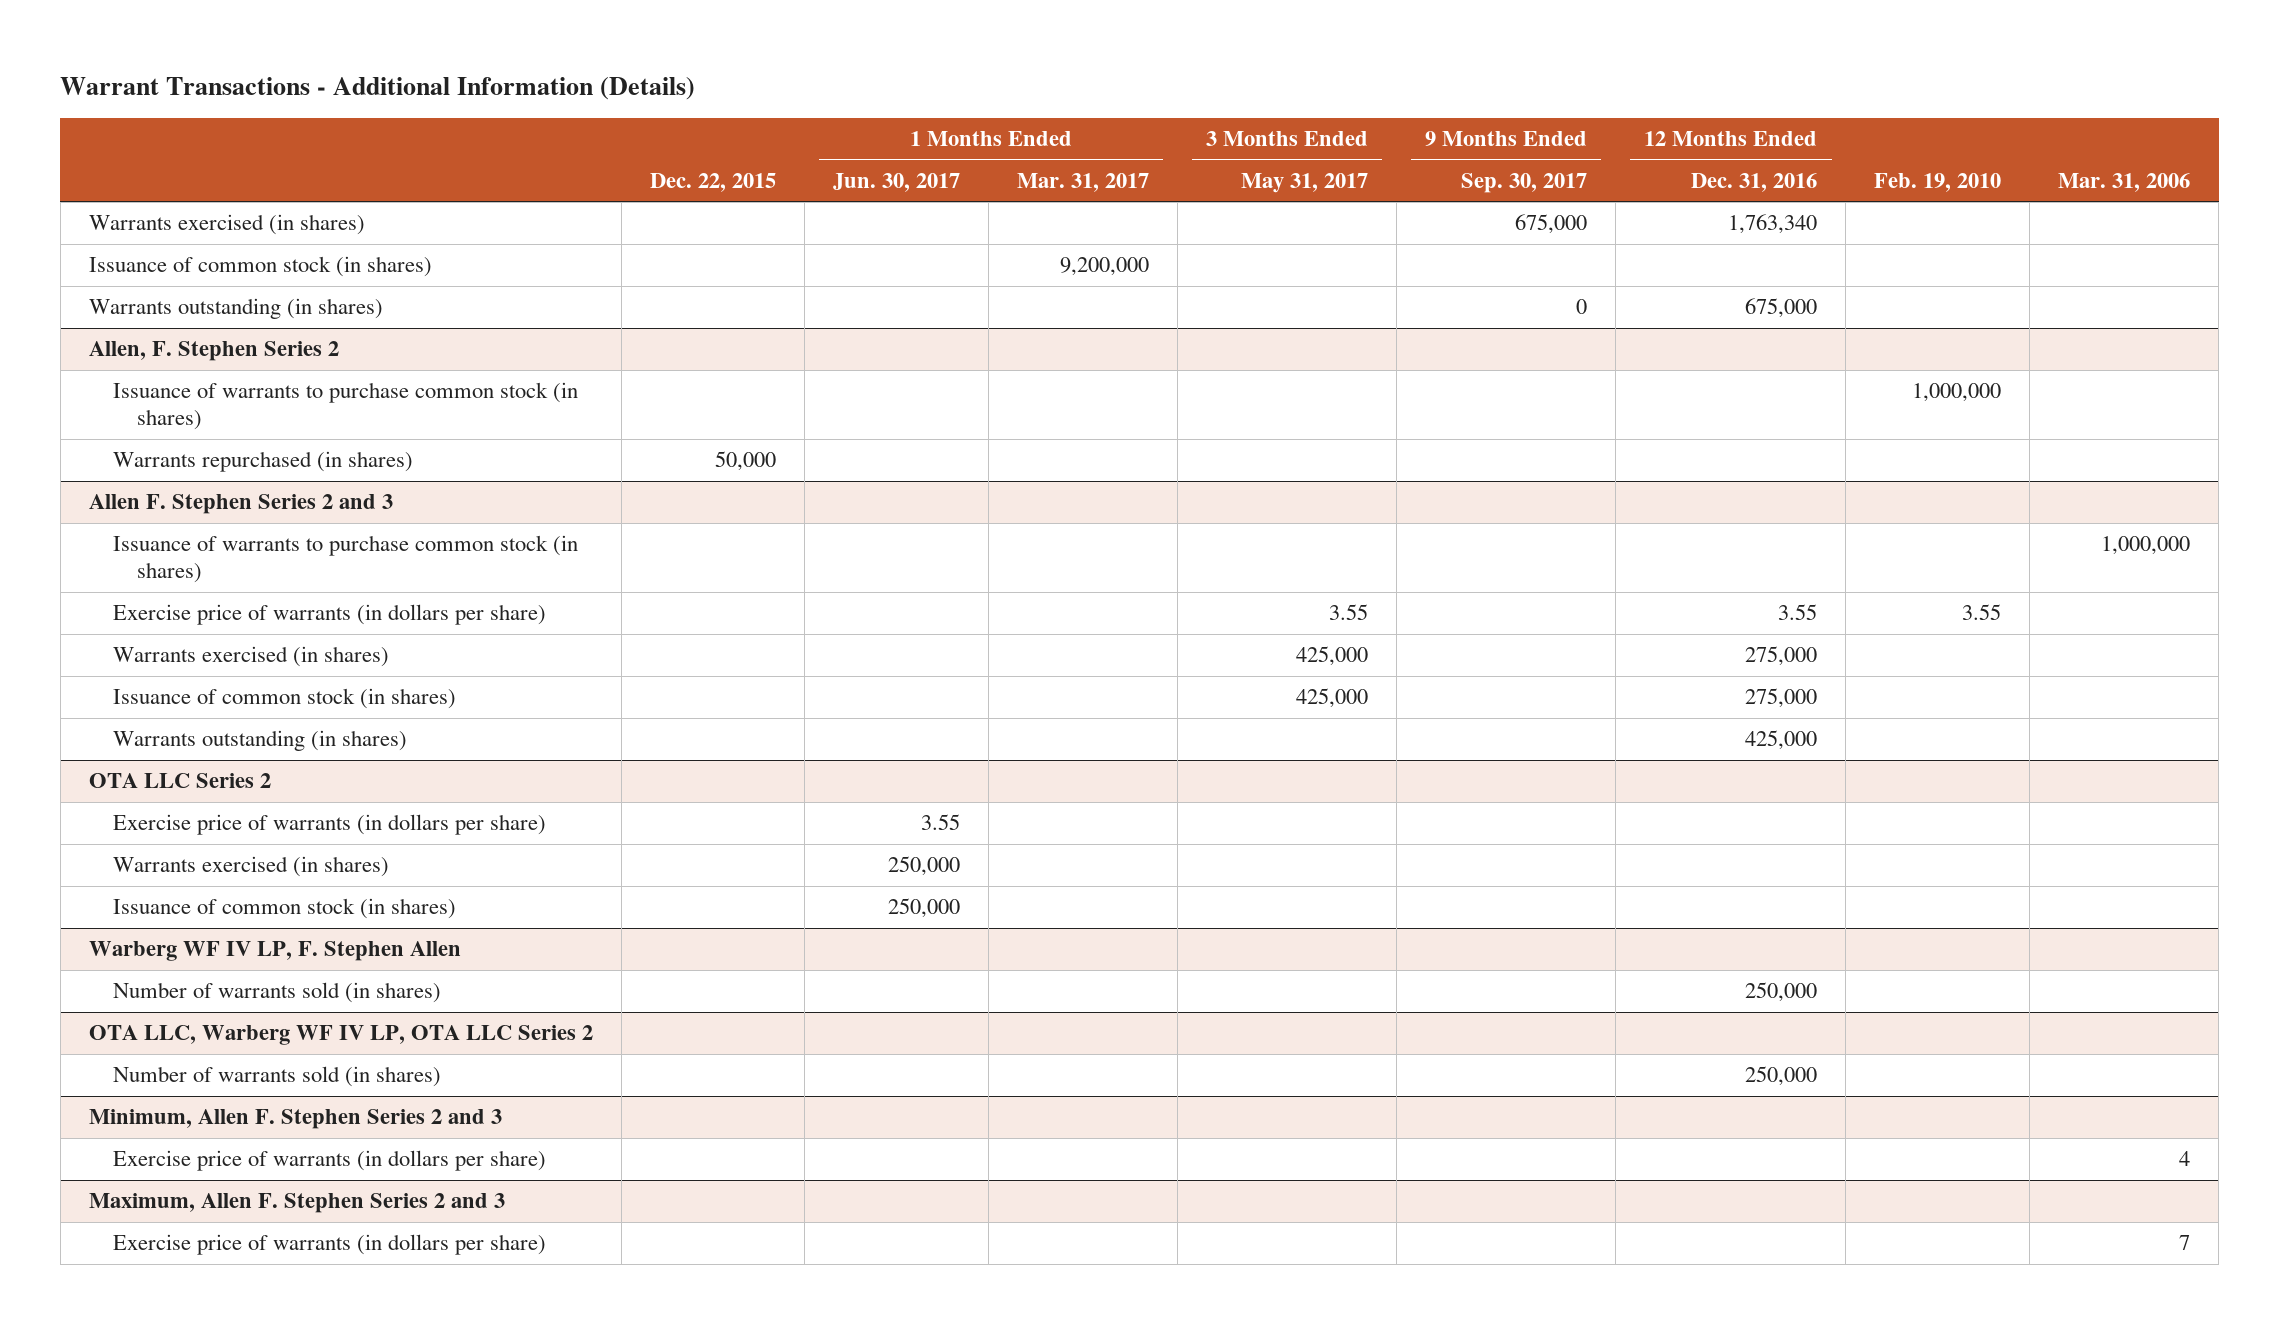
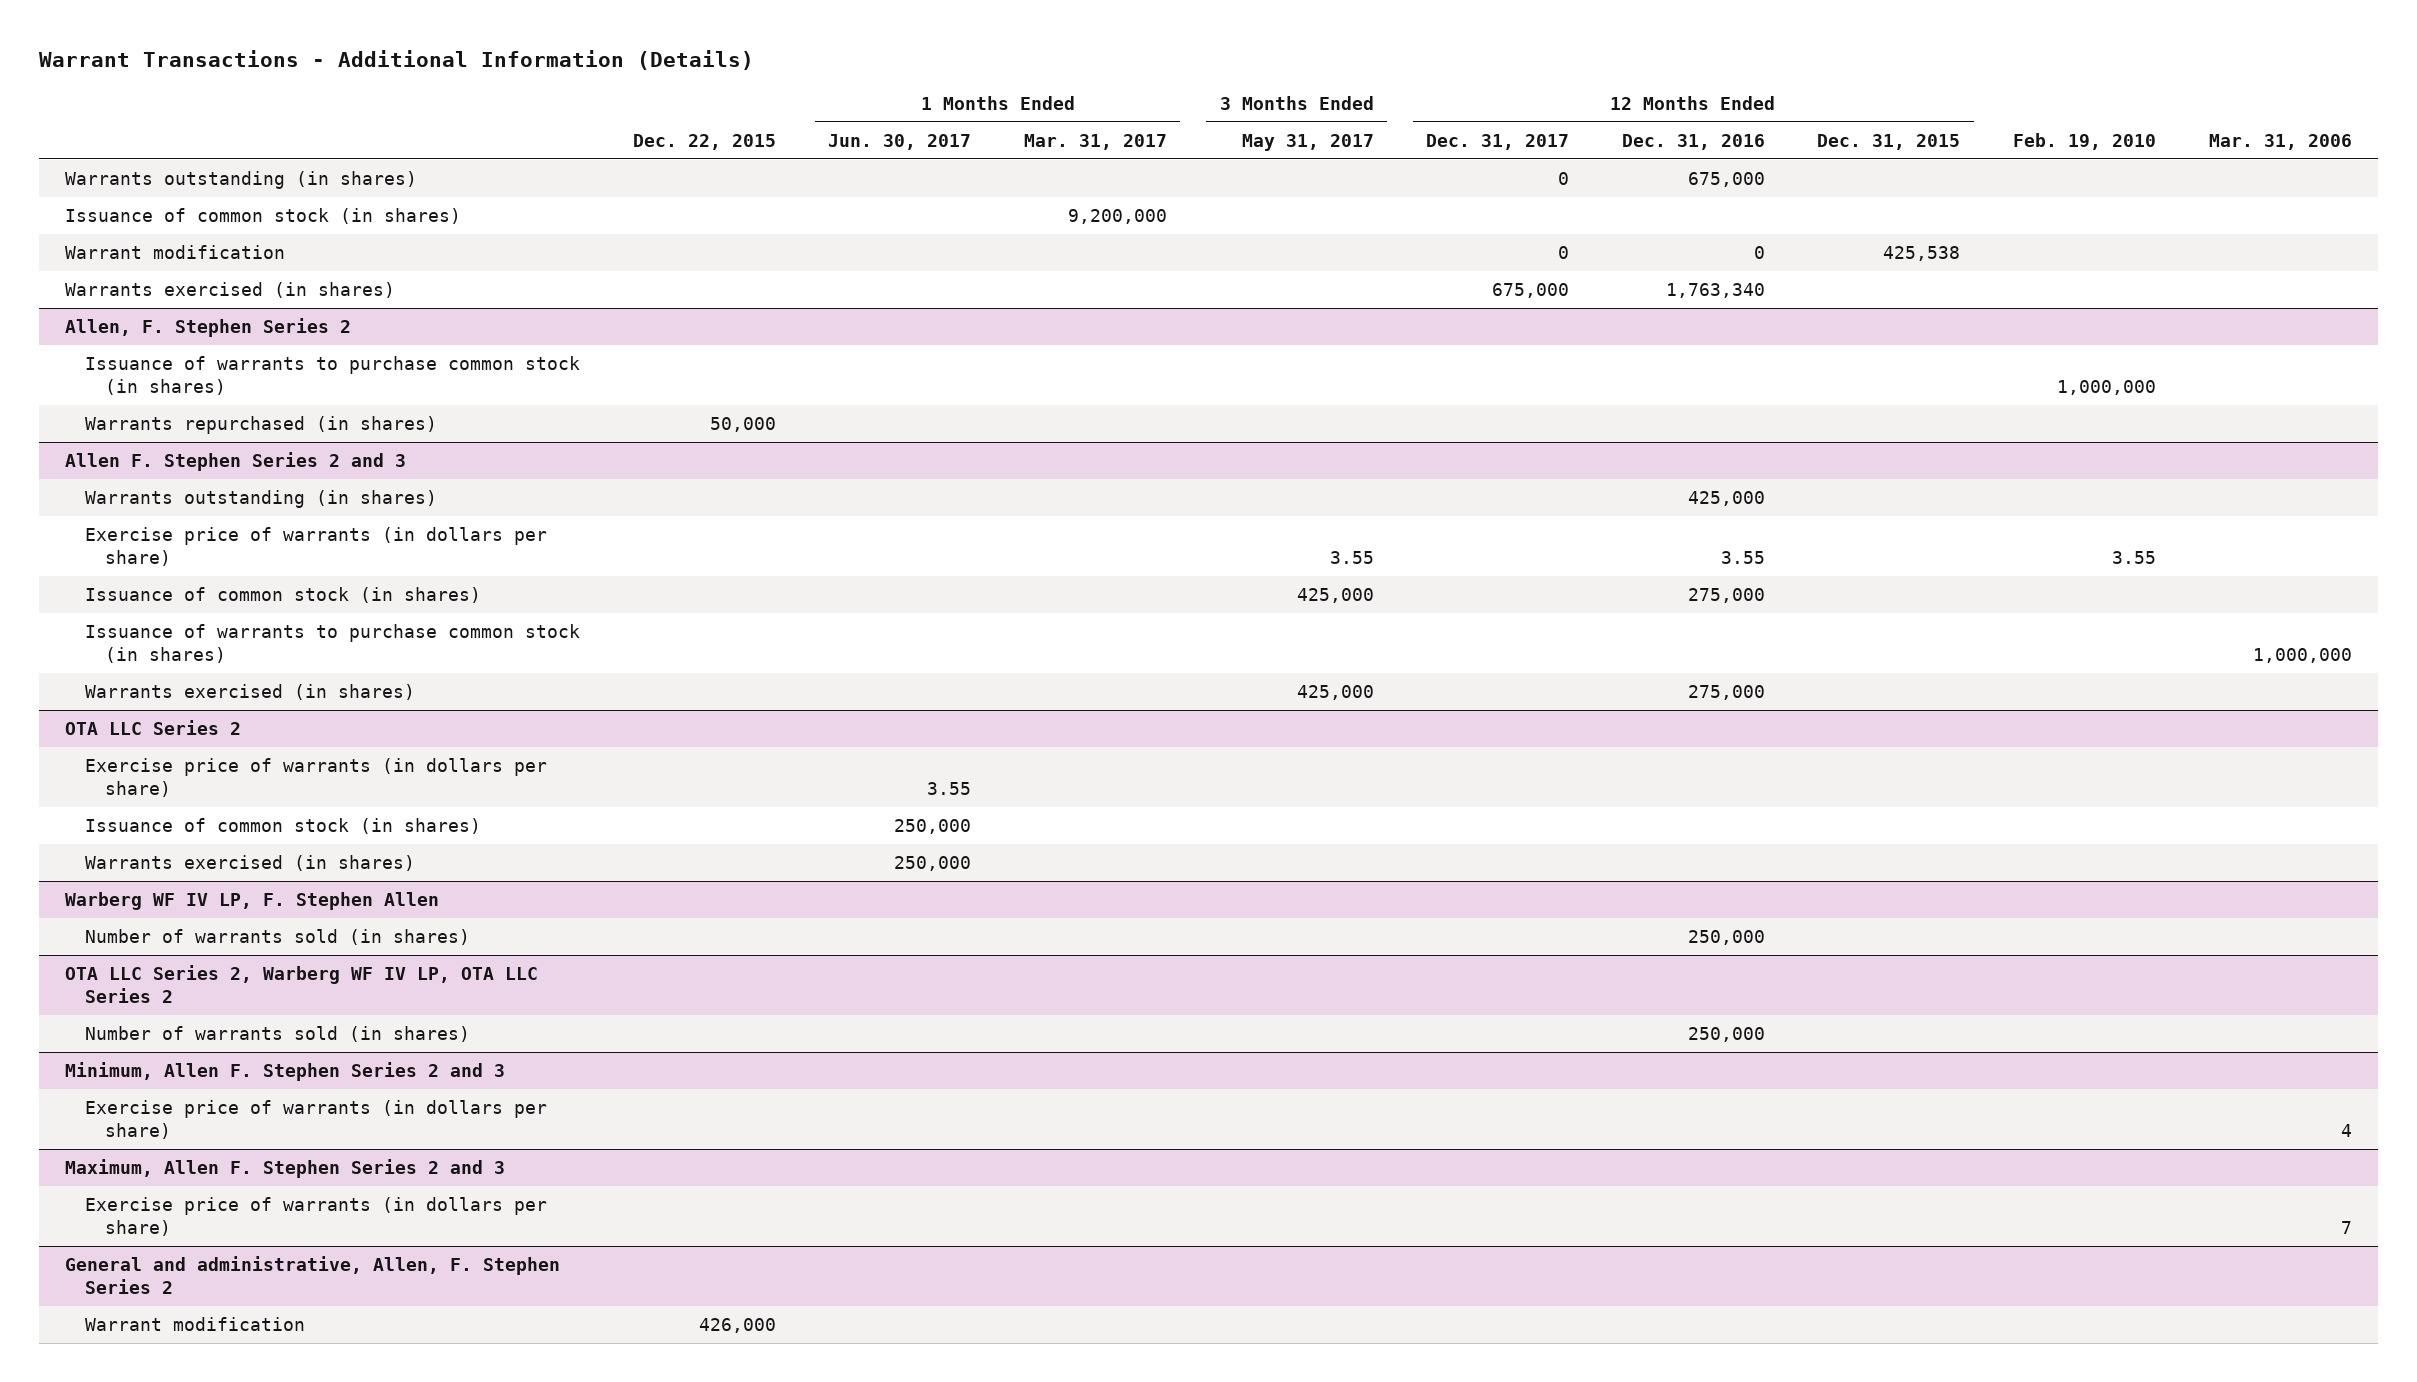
- | Dec. 22, 2015 | 1 Months Ended Jun. 30, 2017 | 1 Months Ended Mar. 31, 2017 | 3 Months Ended May 31, 2017 | 9 Months Ended Sep. 30, 2017 | 12 Months Ended Dec. 31, 2016 | Feb. 19, 2010 | Mar. 31, 2006
+ | Dec. 22, 2015 | 1 Months Ended Jun. 30, 2017 | 1 Months Ended Mar. 31, 2017 | 3 Months Ended May 31, 2017 | 12 Months Ended Dec. 31, 2017 | 12 Months Ended Dec. 31, 2016 | 12 Months Ended Dec. 31, 2015 | Feb. 19, 2010 | Mar. 31, 2006
moved down: Issuance of common stock (in shares) | | | 9,200,000 | | | | | |
+ Warrant modification | | | | | 0 | 0 | 425,538 | |
moved down: Warrants exercised (in shares) | | | | | 675,000 | 1,763,340 | | |
@ Allen F. Stephen Series 2 and 3
moved up: Warrants outstanding (in shares) | | | | | | 425,000 | | |
moved down: Issuance of warrants to purchase common stock (in shares) | | | | | | | | | 1,000,000
moved down: Warrants exercised (in shares) | | | | 425,000 | | 275,000 | | |
@ OTA LLC Series 2
moved down: Warrants exercised (in shares) | | 250,000 | | | | | | |
- OTA LLC, Warberg WF IV LP, OTA LLC Series 2
+ OTA LLC Series 2, Warberg WF IV LP, OTA LLC Series 2
+ General and administrative, Allen, F. Stephen Series 2
+ Warrant modification | 426,000 | | | | | | | |

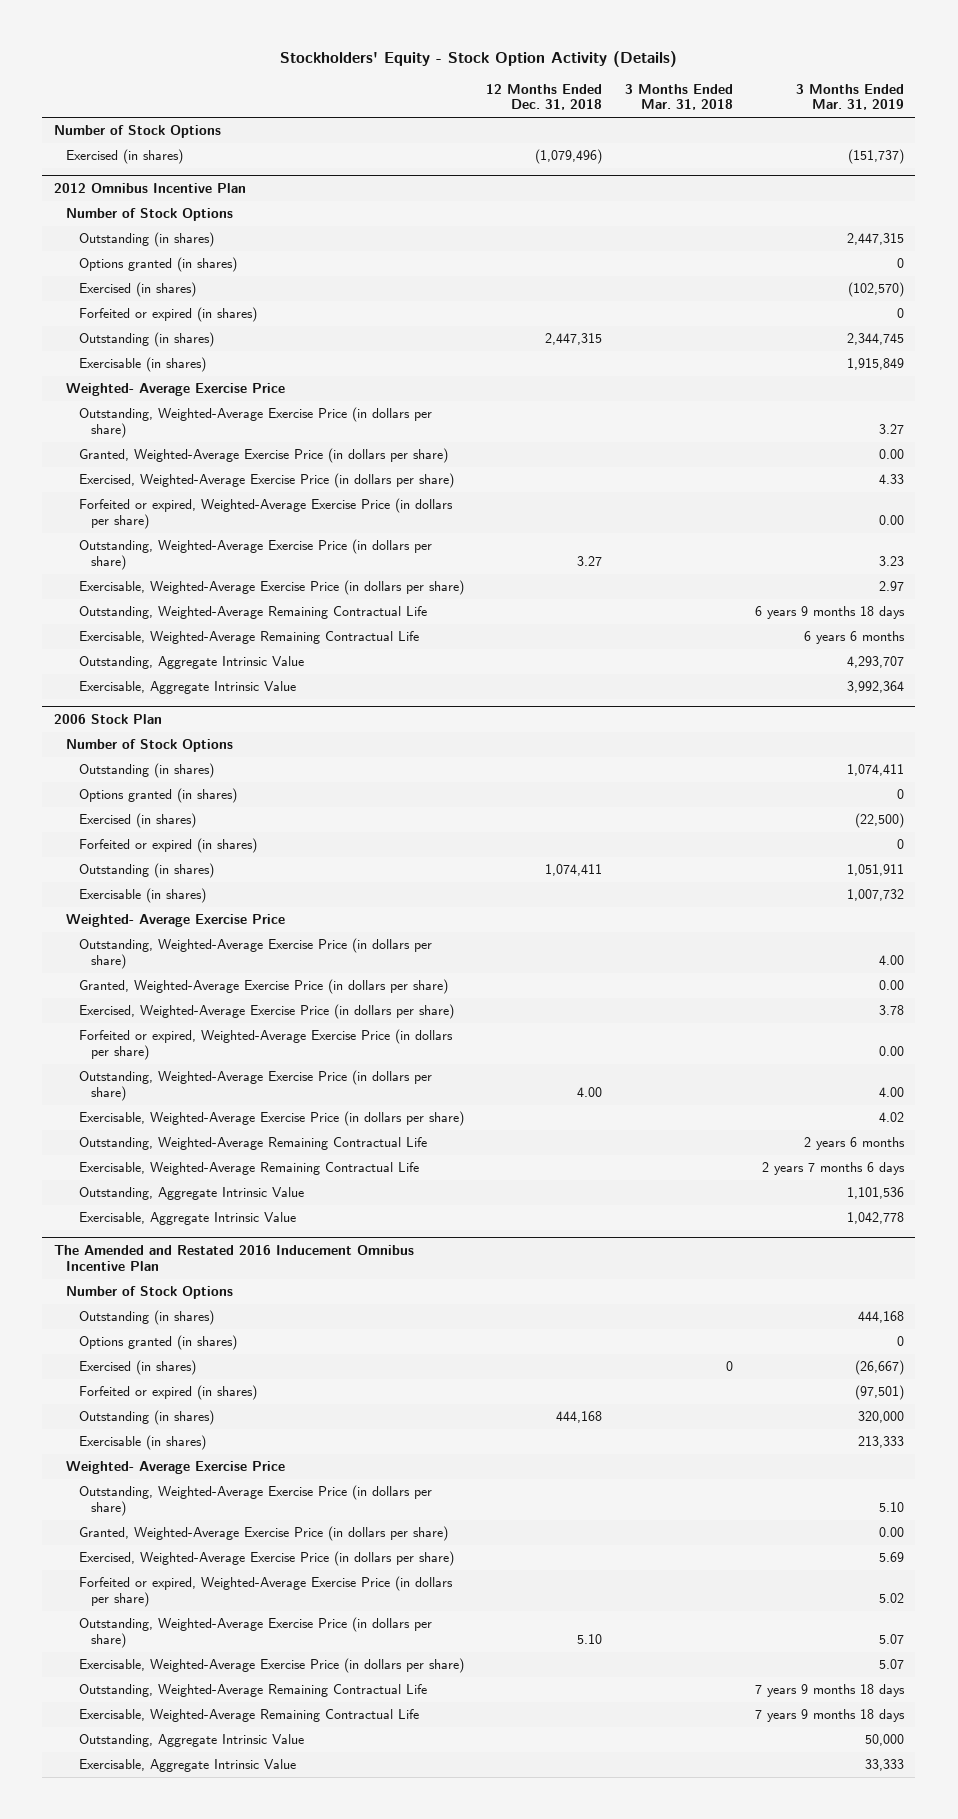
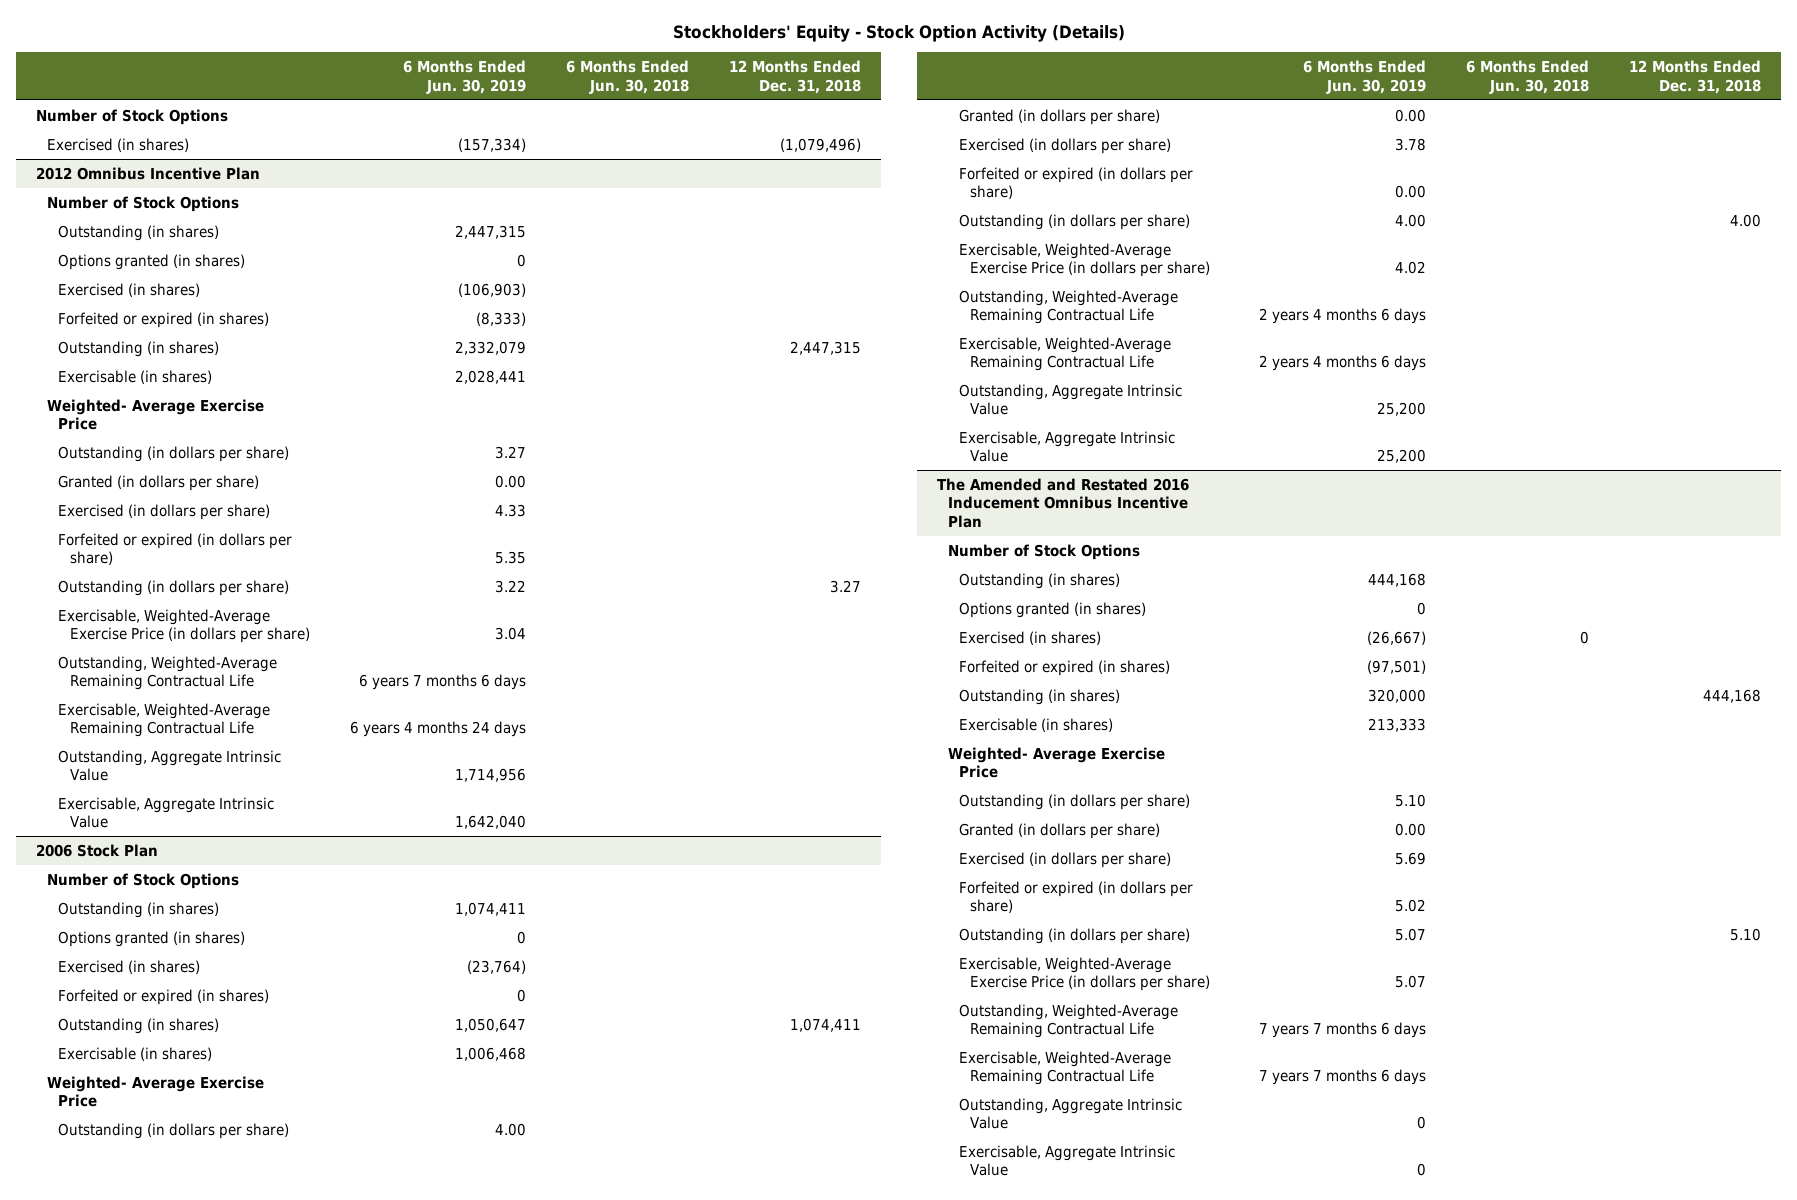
- | 12 Months Ended Dec. 31, 2018 | 3 Months Ended Mar. 31, 2018 | 3 Months Ended Mar. 31, 2019
+ | 6 Months Ended Jun. 30, 2019 | 6 Months Ended Jun. 30, 2018 | 12 Months Ended Dec. 31, 2018
@ 2012 Omnibus Incentive Plan
- Outstanding, Weighted-Average Exercise Price (in dollars per share) | | | 3.27
- Granted, Weighted-Average Exercise Price (in dollars per share) | | | 0.00
- Exercised, Weighted-Average Exercise Price (in dollars per share) | | | 4.33
- Forfeited or expired, Weighted-Average Exercise Price (in dollars per share) | | | 0.00
- Outstanding, Weighted-Average Exercise Price (in dollars per share) | 3.27 | | 3.23
+ Outstanding (in dollars per share) | 3.27 | |
+ Granted (in dollars per share) | 0.00 | |
+ Exercised (in dollars per share) | 4.33 | |
+ Forfeited or expired (in dollars per share) | 5.35 | |
+ Outstanding (in dollars per share) | 3.22 | | 3.27
@ 2006 Stock Plan
- Outstanding, Weighted-Average Exercise Price (in dollars per share) | | | 4.00
- Granted, Weighted-Average Exercise Price (in dollars per share) | | | 0.00
- Exercised, Weighted-Average Exercise Price (in dollars per share) | | | 3.78
- Forfeited or expired, Weighted-Average Exercise Price (in dollars per share) | | | 0.00
- Outstanding, Weighted-Average Exercise Price (in dollars per share) | 4.00 | | 4.00
+ Outstanding (in dollars per share) | 4.00 | |
+ Granted (in dollars per share) | 0.00 | |
+ Exercised (in dollars per share) | 3.78 | |
+ Forfeited or expired (in dollars per share) | 0.00 | |
+ Outstanding (in dollars per share) | 4.00 | | 4.00
@ The Amended and Restated 2016 Inducement Omnibus Incentive Plan
- Outstanding, Weighted-Average Exercise Price (in dollars per share) | | | 5.10
- Granted, Weighted-Average Exercise Price (in dollars per share) | | | 0.00
- Exercised, Weighted-Average Exercise Price (in dollars per share) | | | 5.69
- Forfeited or expired, Weighted-Average Exercise Price (in dollars per share) | | | 5.02
- Outstanding, Weighted-Average Exercise Price (in dollars per share) | 5.10 | | 5.07
+ Outstanding (in dollars per share) | 5.10 | |
+ Granted (in dollars per share) | 0.00 | |
+ Exercised (in dollars per share) | 5.69 | |
+ Forfeited or expired (in dollars per share) | 5.02 | |
+ Outstanding (in dollars per share) | 5.07 | | 5.10

